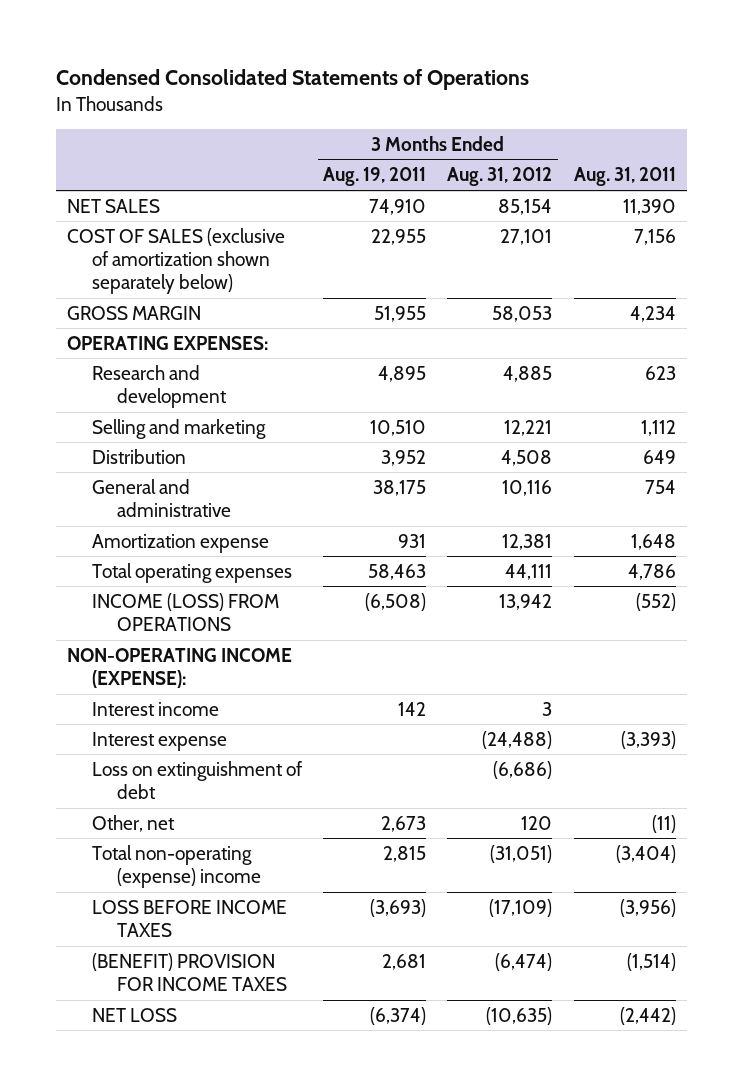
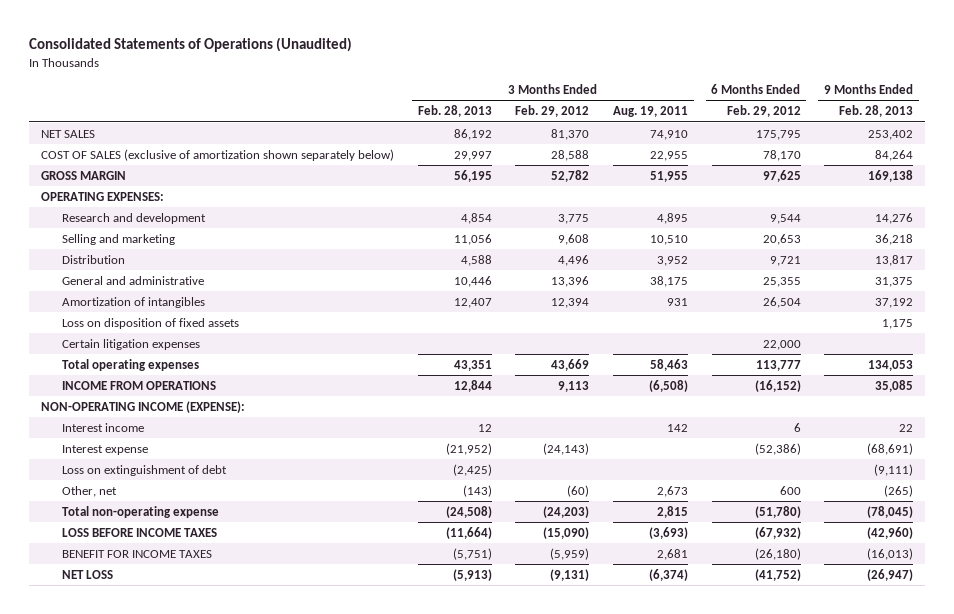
- Condensed Consolidated Statements of Operations
+ Consolidated Statements of Operations (Unaudited)
- | 3 Months Ended Aug. 19, 2011 | 3 Months Ended Aug. 31, 2012 | Aug. 31, 2011
+ | 3 Months Ended Feb. 28, 2013 | 3 Months Ended Feb. 29, 2012 | 3 Months Ended Aug. 19, 2011 | 6 Months Ended Feb. 29, 2012 | 9 Months Ended Feb. 28, 2013
- Amortization expense | 931 | 12,381 | 1,648
+ Amortization of intangibles | 12,407 | 12,394 | 931 | 26,504 | 37,192
+ Loss on disposition of fixed assets | | | | | 1,175
+ Certain litigation expenses | | | | 22,000 |
- INCOME (LOSS) FROM OPERATIONS | (6,508) | 13,942 | (552)
+ INCOME FROM OPERATIONS | 12,844 | 9,113 | (6,508) | (16,152) | 35,085
- Total non-operating (expense) income | 2,815 | (31,051) | (3,404)
+ Total non-operating expense | (24,508) | (24,203) | 2,815 | (51,780) | (78,045)
- (BENEFIT) PROVISION FOR INCOME TAXES | 2,681 | (6,474) | (1,514)
+ BENEFIT FOR INCOME TAXES | (5,751) | (5,959) | 2,681 | (26,180) | (16,013)

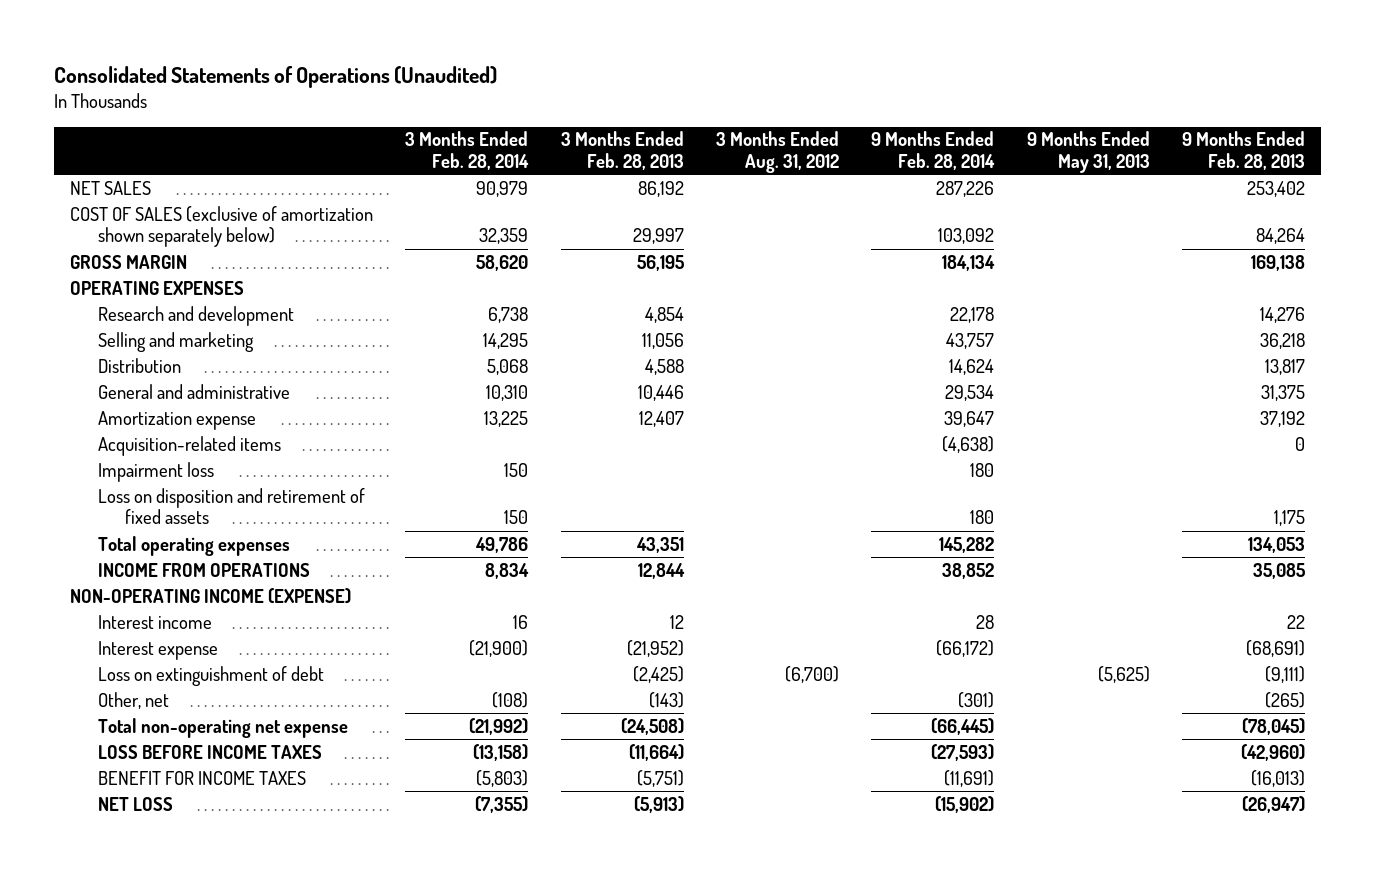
- | 3 Months Ended Feb. 28, 2013 | 3 Months Ended Feb. 29, 2012 | 3 Months Ended Aug. 19, 2011 | 6 Months Ended Feb. 29, 2012 | 9 Months Ended Feb. 28, 2013
+ | 3 Months Ended Feb. 28, 2014 | 3 Months Ended Feb. 28, 2013 | 3 Months Ended Aug. 31, 2012 | 9 Months Ended Feb. 28, 2014 | 9 Months Ended May 31, 2013 | 9 Months Ended Feb. 28, 2013
- OPERATING EXPENSES:
+ OPERATING EXPENSES
- Amortization of intangibles | 12,407 | 12,394 | 931 | 26,504 | 37,192
- Loss on disposition of fixed assets | | | | | 1,175
- Certain litigation expenses | | | | 22,000 |
+ Amortization expense | 13,225 | 12,407 | | 39,647 | | 37,192
+ Acquisition-related items | | | | (4,638) | | 0
+ Impairment loss | 150 | | | 180 | |
+ Loss on disposition and retirement of fixed assets | 150 | | | 180 | | 1,175
- NON-OPERATING INCOME (EXPENSE):
+ NON-OPERATING INCOME (EXPENSE)
- Total non-operating expense | (24,508) | (24,203) | 2,815 | (51,780) | (78,045)
+ Total non-operating net expense | (21,992) | (24,508) | | (66,445) | | (78,045)

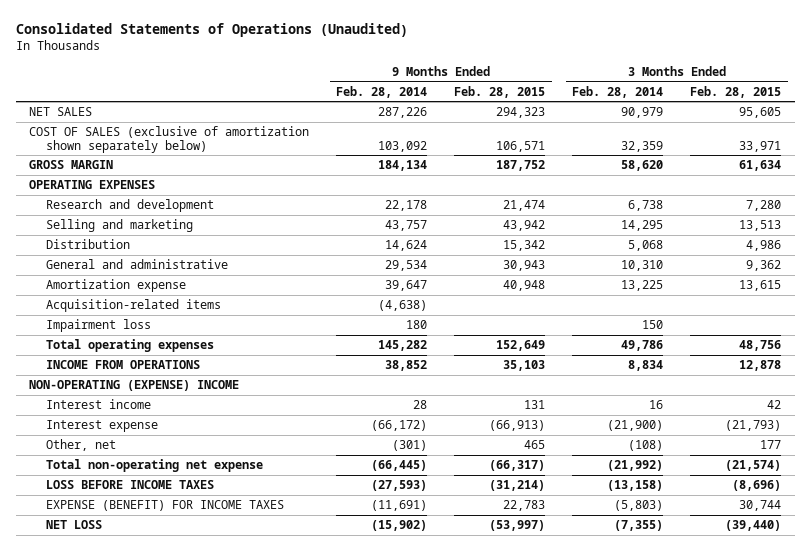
- | 3 Months Ended Feb. 28, 2014 | 3 Months Ended Feb. 28, 2013 | 3 Months Ended Aug. 31, 2012 | 9 Months Ended Feb. 28, 2014 | 9 Months Ended May 31, 2013 | 9 Months Ended Feb. 28, 2013
+ | 9 Months Ended Feb. 28, 2014 | 9 Months Ended Feb. 28, 2015 | 3 Months Ended Feb. 28, 2014 | 3 Months Ended Feb. 28, 2015
- Loss on disposition and retirement of fixed assets | 150 | | | 180 | | 1,175
- NON-OPERATING INCOME (EXPENSE)
+ NON-OPERATING (EXPENSE) INCOME
- Loss on extinguishment of debt | | (2,425) | (6,700) | | (5,625) | (9,111)
- BENEFIT FOR INCOME TAXES | (5,803) | (5,751) | | (11,691) | | (16,013)
+ EXPENSE (BENEFIT) FOR INCOME TAXES | (11,691) | 22,783 | (5,803) | 30,744

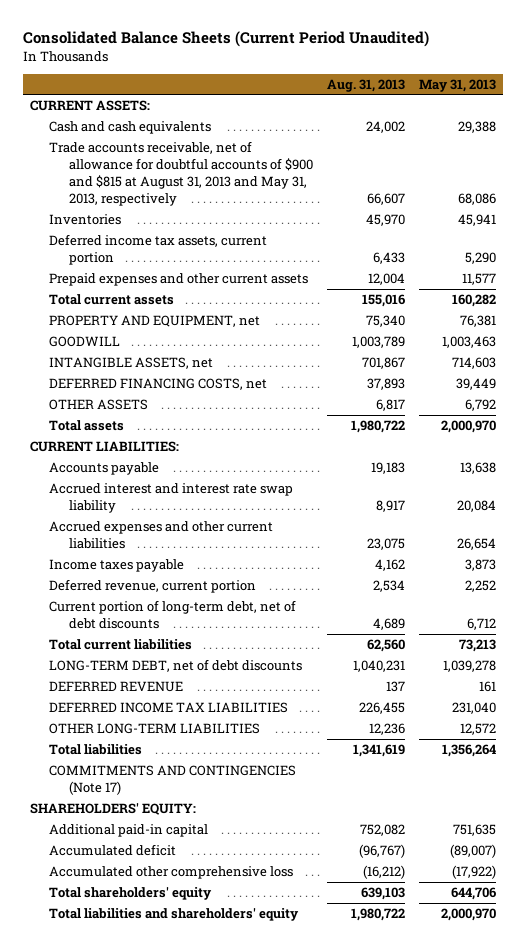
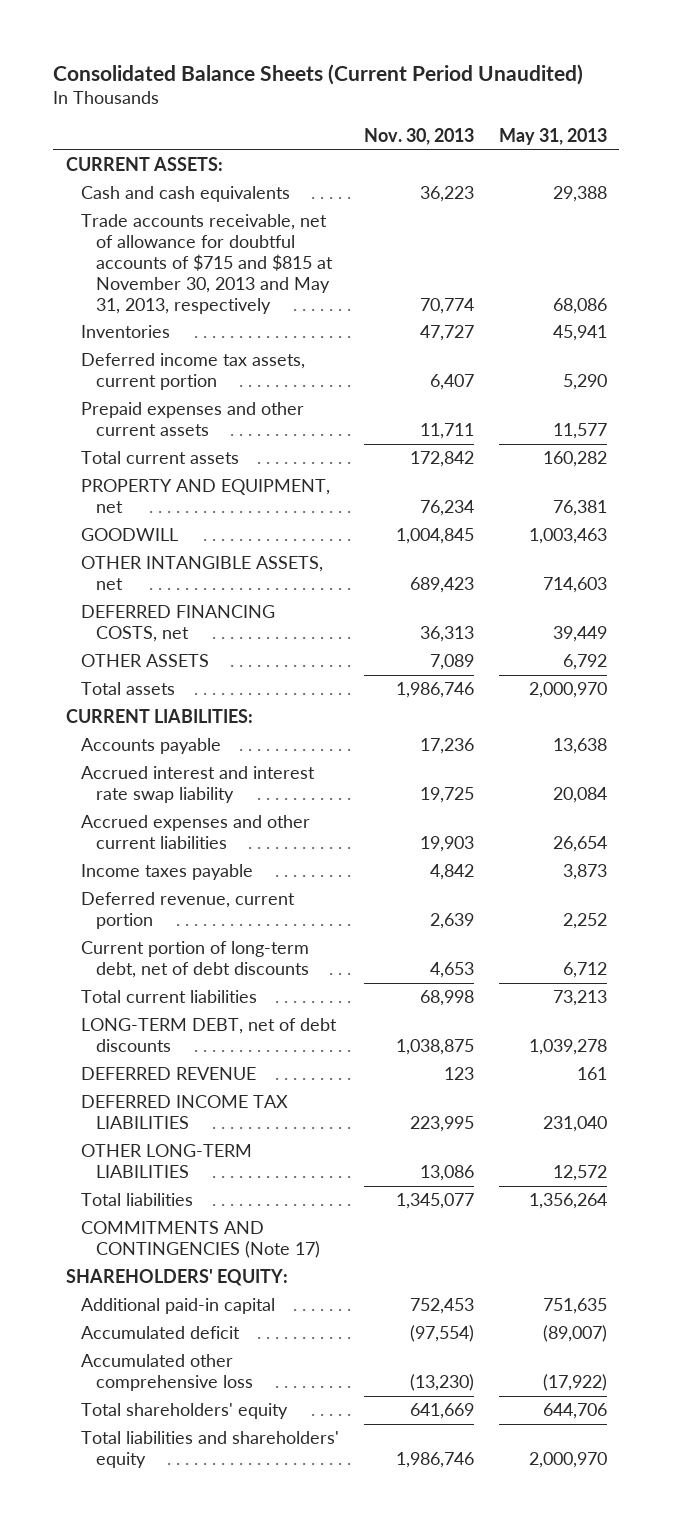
- | Aug. 31, 2013 | May 31, 2013
+ | Nov. 30, 2013 | May 31, 2013
- Trade accounts receivable, net of allowance for doubtful accounts of $900 and $815 at August 31, 2013 and May 31, 2013, respectively | 66,607 | 68,086
+ Trade accounts receivable, net of allowance for doubtful accounts of $715 and $815 at November 30, 2013 and May 31, 2013, respectively | 70,774 | 68,086
- INTANGIBLE ASSETS, net | 701,867 | 714,603
+ OTHER INTANGIBLE ASSETS, net | 689,423 | 714,603

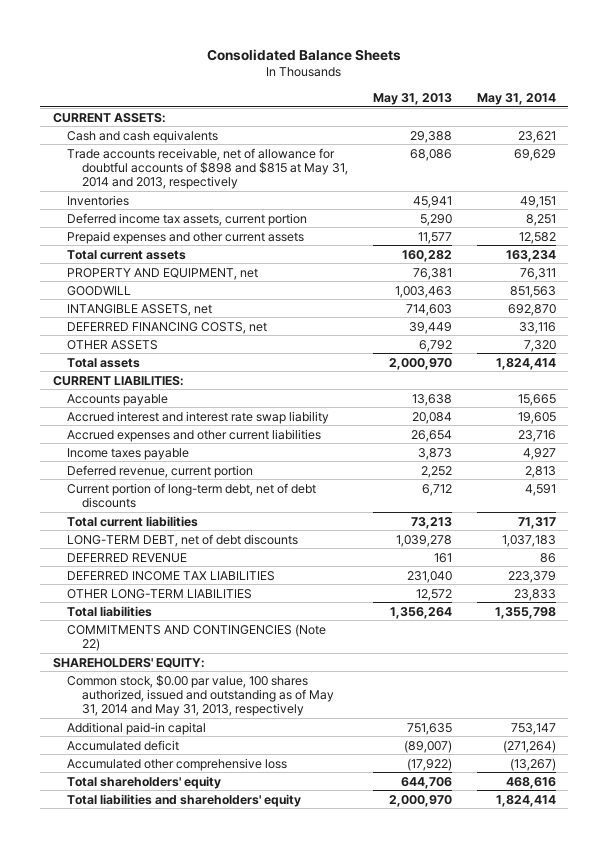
- Consolidated Balance Sheets (Current Period Unaudited)
+ Consolidated Balance Sheets
- | Nov. 30, 2013 | May 31, 2013
+ | May 31, 2013 | May 31, 2014
- Trade accounts receivable, net of allowance for doubtful accounts of $715 and $815 at November 30, 2013 and May 31, 2013, respectively | 70,774 | 68,086
+ Trade accounts receivable, net of allowance for doubtful accounts of $898 and $815 at May 31, 2014 and 2013, respectively | 68,086 | 69,629
- OTHER INTANGIBLE ASSETS, net | 689,423 | 714,603
+ INTANGIBLE ASSETS, net | 714,603 | 692,870
- COMMITMENTS AND CONTINGENCIES (Note 17)
+ COMMITMENTS AND CONTINGENCIES (Note 22)
+ Common stock, $0.00 par value, 100 shares authorized, issued and outstanding as of May 31, 2014 and May 31, 2013, respectively

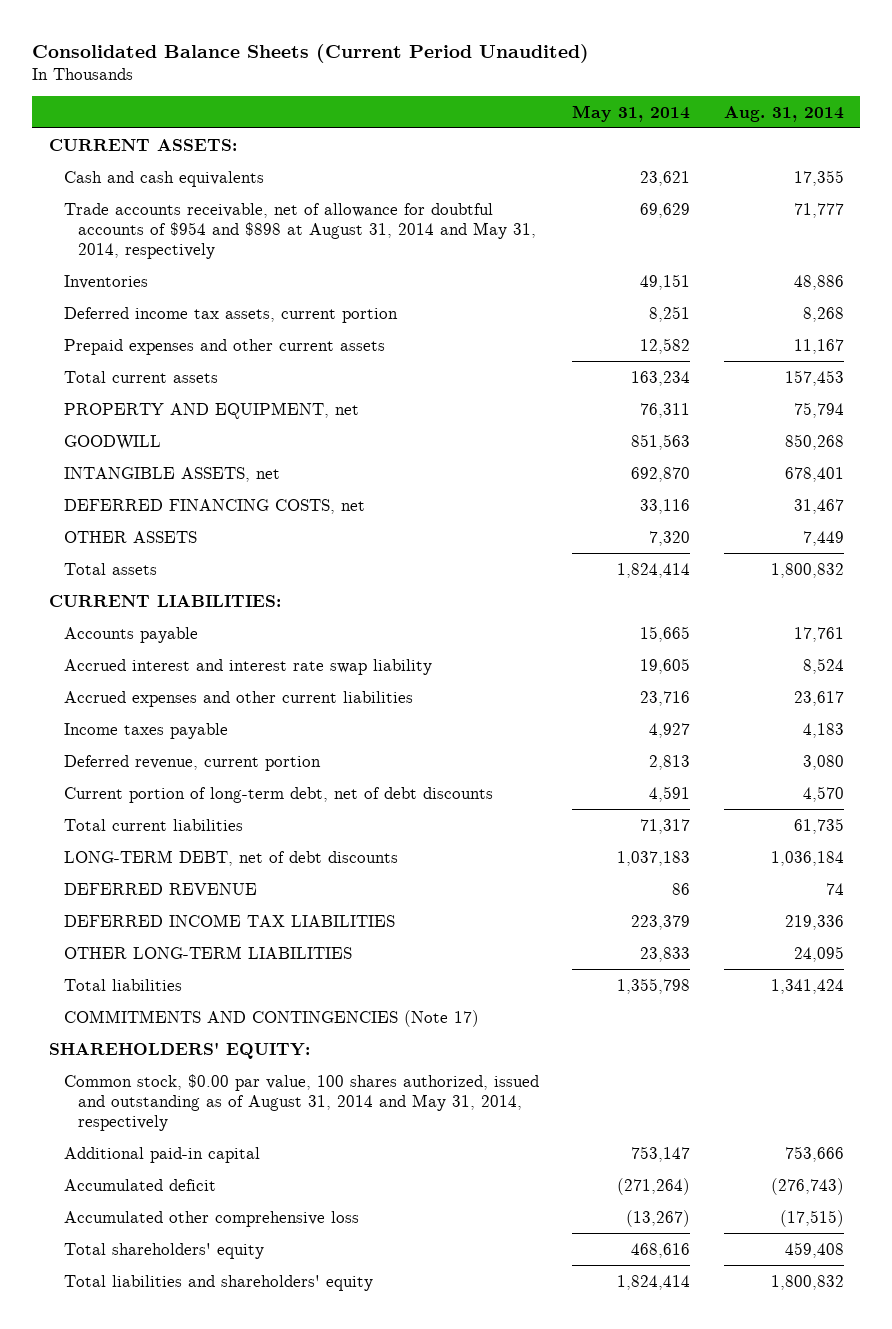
- Consolidated Balance Sheets
+ Consolidated Balance Sheets (Current Period Unaudited)
- | May 31, 2013 | May 31, 2014
+ | May 31, 2014 | Aug. 31, 2014
- Trade accounts receivable, net of allowance for doubtful accounts of $898 and $815 at May 31, 2014 and 2013, respectively | 68,086 | 69,629
+ Trade accounts receivable, net of allowance for doubtful accounts of $954 and $898 at August 31, 2014 and May 31, 2014, respectively | 69,629 | 71,777
- COMMITMENTS AND CONTINGENCIES (Note 22)
+ COMMITMENTS AND CONTINGENCIES (Note 17)
- Common stock, $0.00 par value, 100 shares authorized, issued and outstanding as of May 31, 2014 and May 31, 2013, respectively
+ Common stock, $0.00 par value, 100 shares authorized, issued and outstanding as of August 31, 2014 and May 31, 2014, respectively

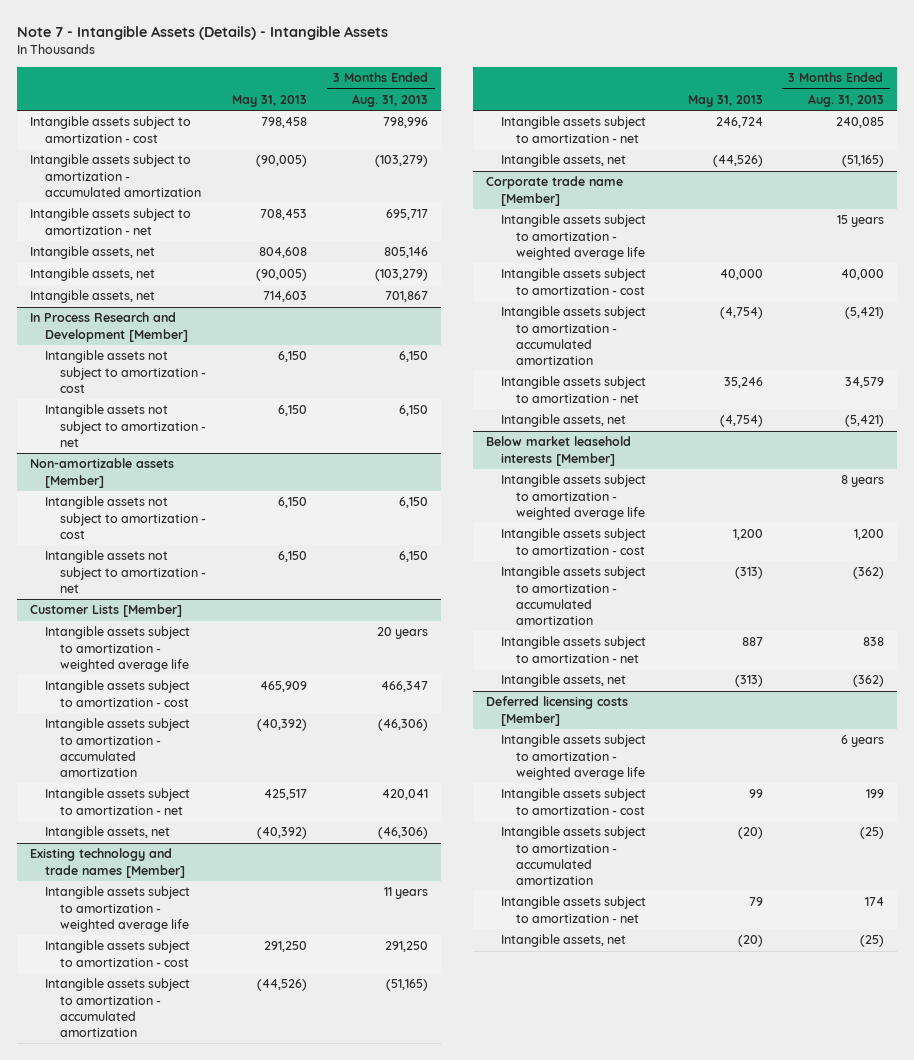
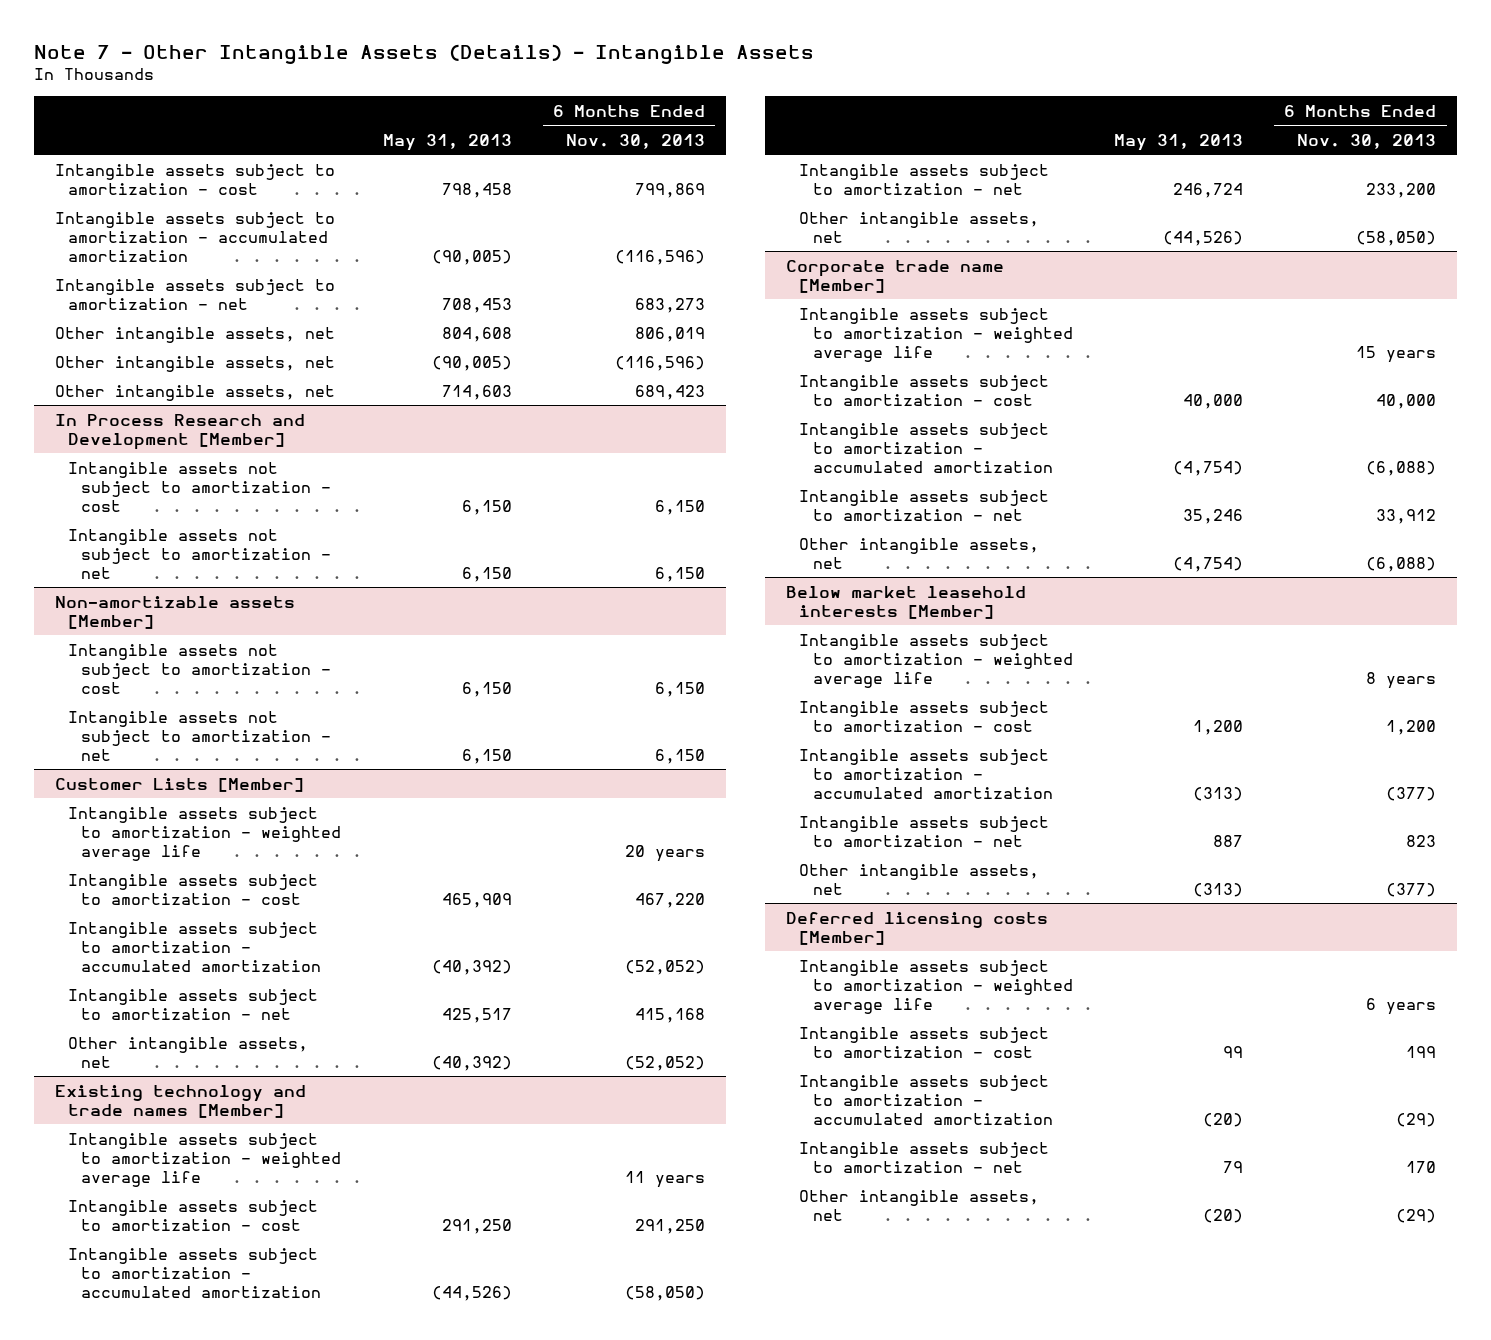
- Note 7 - Intangible Assets (Details) - Intangible Assets
+ Note 7 - Other Intangible Assets (Details) - Intangible Assets
- | May 31, 2013 | 3 Months Ended Aug. 31, 2013
+ | May 31, 2013 | 6 Months Ended Nov. 30, 2013
- Intangible assets, net | 804,608 | 805,146
- Intangible assets, net | (90,005) | (103,279)
- Intangible assets, net | 714,603 | 701,867
+ Other intangible assets, net | 804,608 | 806,019
+ Other intangible assets, net | (90,005) | (116,596)
+ Other intangible assets, net | 714,603 | 689,423
@ Customer Lists [Member]
- Intangible assets, net | (40,392) | (46,306)
+ Other intangible assets, net | (40,392) | (52,052)
@ Existing technology and trade names [Member]
- Intangible assets, net | (44,526) | (51,165)
+ Other intangible assets, net | (44,526) | (58,050)
@ Corporate trade name [Member]
- Intangible assets, net | (4,754) | (5,421)
+ Other intangible assets, net | (4,754) | (6,088)
@ Below market leasehold interests [Member]
- Intangible assets, net | (313) | (362)
+ Other intangible assets, net | (313) | (377)
@ Deferred licensing costs [Member]
- Intangible assets, net | (20) | (25)
+ Other intangible assets, net | (20) | (29)

